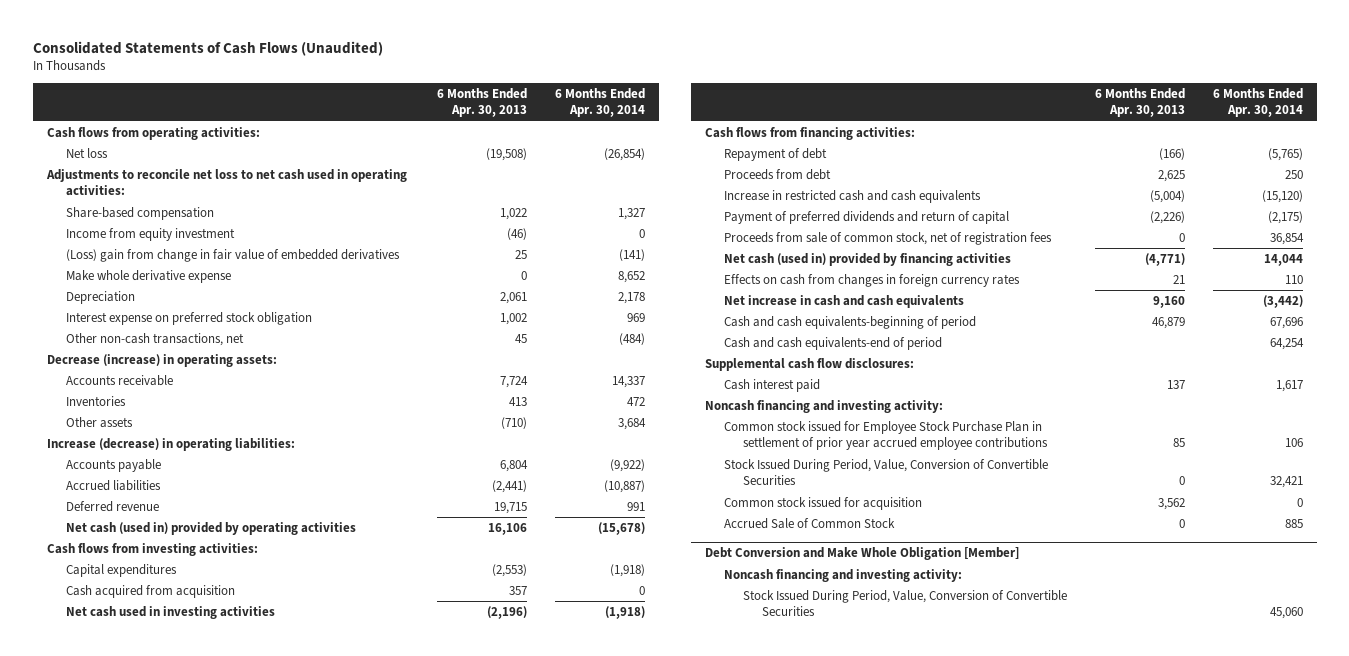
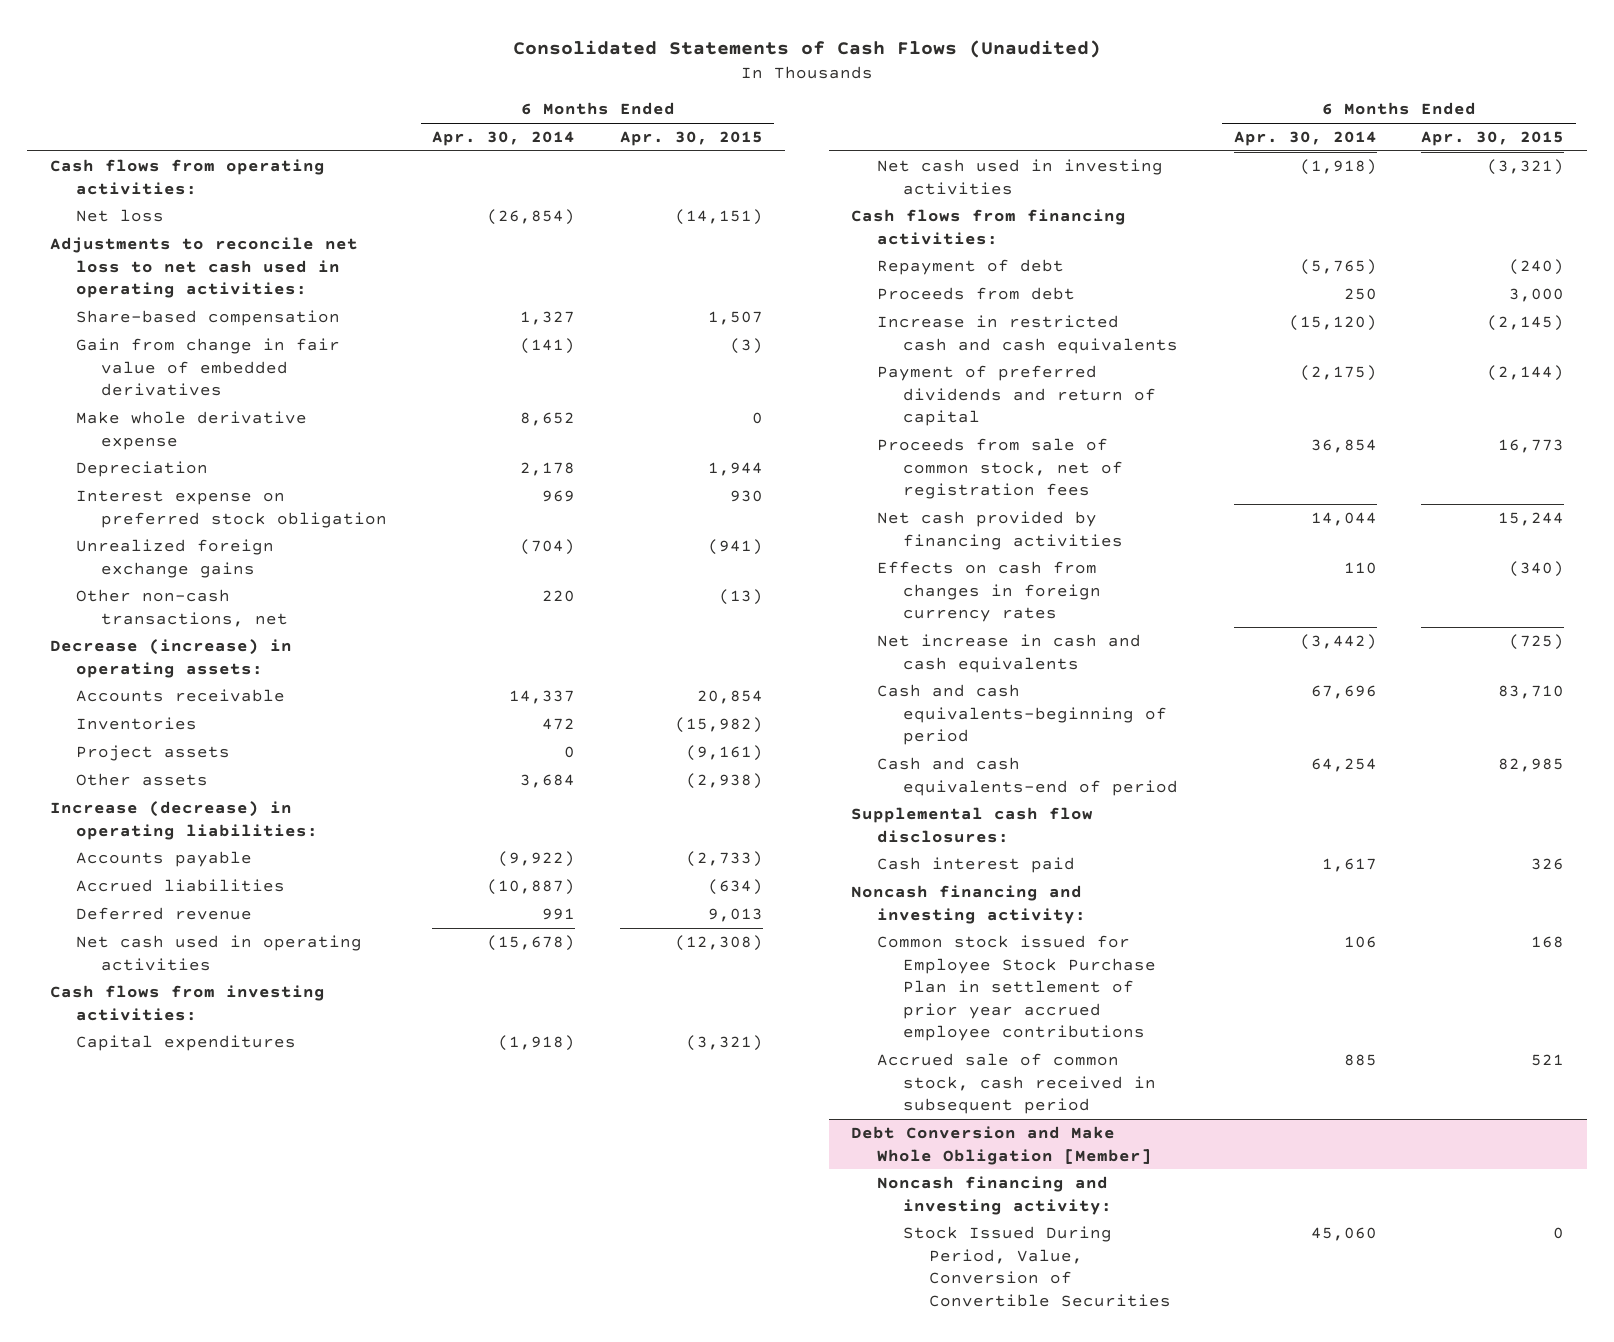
- | 6 Months Ended Apr. 30, 2013 | 6 Months Ended Apr. 30, 2014
+ | 6 Months Ended Apr. 30, 2014 | 6 Months Ended Apr. 30, 2015
- Income from equity investment | (46) | 0
- (Loss) gain from change in fair value of embedded derivatives | 25 | (141)
+ Gain from change in fair value of embedded derivatives | (141) | (3)
- Other non-cash transactions, net | 45 | (484)
+ Unrealized foreign exchange gains | (704) | (941)
+ Other non-cash transactions, net | 220 | (13)
+ Project assets | 0 | (9,161)
- Net cash (used in) provided by operating activities | 16,106 | (15,678)
+ Net cash used in operating activities | (15,678) | (12,308)
- Cash acquired from acquisition | 357 | 0
- Net cash (used in) provided by financing activities | (4,771) | 14,044
+ Net cash provided by financing activities | 14,044 | 15,244
- Stock Issued During Period, Value, Conversion of Convertible Securities | 0 | 32,421
- Common stock issued for acquisition | 3,562 | 0
- Accrued Sale of Common Stock | 0 | 885
+ Accrued sale of common stock, cash received in subsequent period | 885 | 521

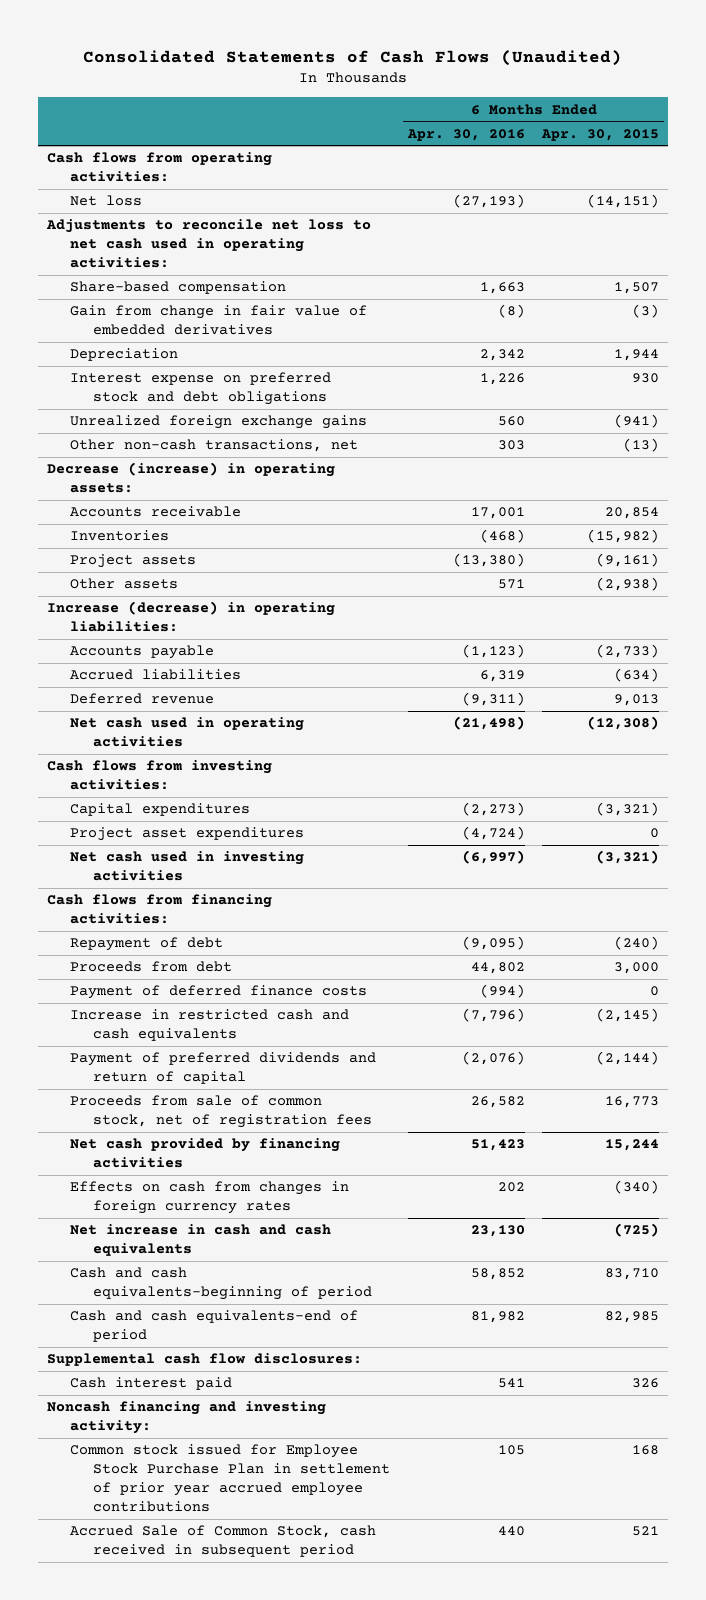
- | 6 Months Ended Apr. 30, 2014 | 6 Months Ended Apr. 30, 2015
+ | 6 Months Ended Apr. 30, 2016 | 6 Months Ended Apr. 30, 2015
- Make whole derivative expense | 8,652 | 0
- Interest expense on preferred stock obligation | 969 | 930
+ Interest expense on preferred stock and debt obligations | 1,226 | 930
+ Project asset expenditures | (4,724) | 0
+ Payment of deferred finance costs | (994) | 0
- Accrued sale of common stock, cash received in subsequent period | 885 | 521
- Debt Conversion and Make Whole Obligation [Member]
- Noncash financing and investing activity:
- Stock Issued During Period, Value, Conversion of Convertible Securities | 45,060 | 0
+ Accrued Sale of Common Stock, cash received in subsequent period | 440 | 521

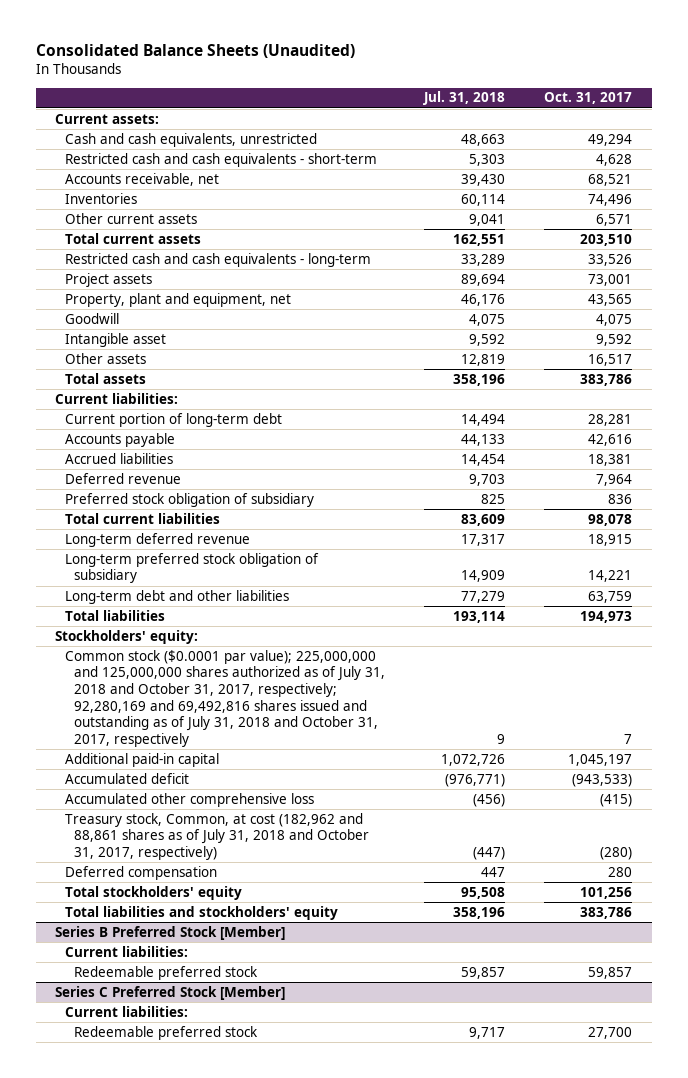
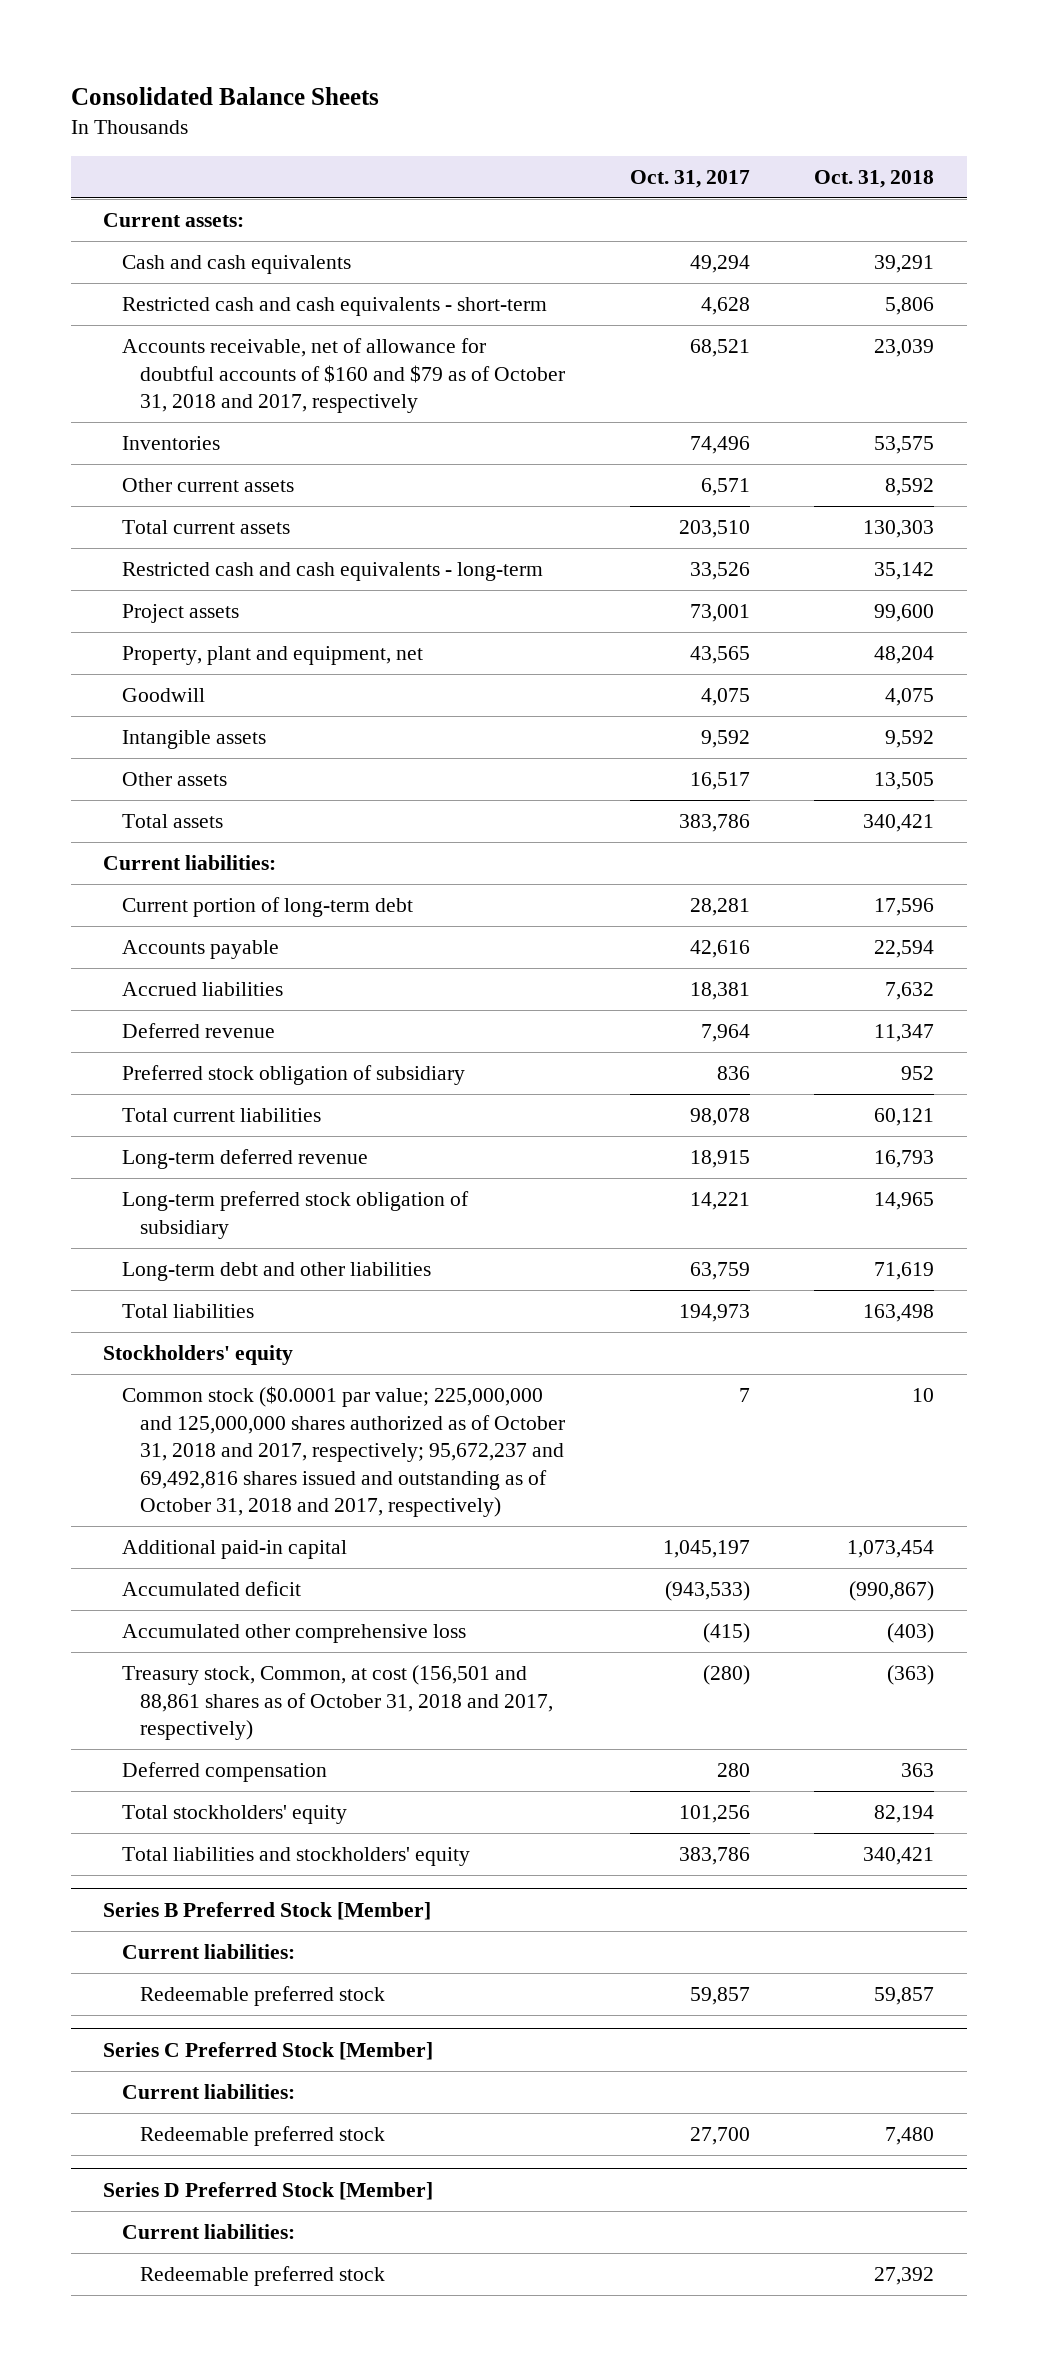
- Consolidated Balance Sheets (Unaudited)
+ Consolidated Balance Sheets
- | Jul. 31, 2018 | Oct. 31, 2017
+ | Oct. 31, 2017 | Oct. 31, 2018
- Cash and cash equivalents, unrestricted | 48,663 | 49,294
+ Cash and cash equivalents | 49,294 | 39,291
- Accounts receivable, net | 39,430 | 68,521
+ Accounts receivable, net of allowance for doubtful accounts of $160 and $79 as of October 31, 2018 and 2017, respectively | 68,521 | 23,039
- Intangible asset | 9,592 | 9,592
+ Intangible assets | 9,592 | 9,592
- Stockholders' equity:
- Common stock ($0.0001 par value); 225,000,000 and 125,000,000 shares authorized as of July 31, 2018 and October 31, 2017, respectively; 92,280,169 and 69,492,816 shares issued and outstanding as of July 31, 2018 and October 31, 2017, respectively | 9 | 7
+ Stockholders' equity
+ Common stock ($0.0001 par value; 225,000,000 and 125,000,000 shares authorized as of October 31, 2018 and 2017, respectively; 95,672,237 and 69,492,816 shares issued and outstanding as of October 31, 2018 and 2017, respectively) | 7 | 10
- Treasury stock, Common, at cost (182,962 and 88,861 shares as of July 31, 2018 and October 31, 2017, respectively) | (447) | (280)
+ Treasury stock, Common, at cost (156,501 and 88,861 shares as of October 31, 2018 and 2017, respectively) | (280) | (363)
+ Series D Preferred Stock [Member]
+ Current liabilities:
+ Redeemable preferred stock | | 27,392

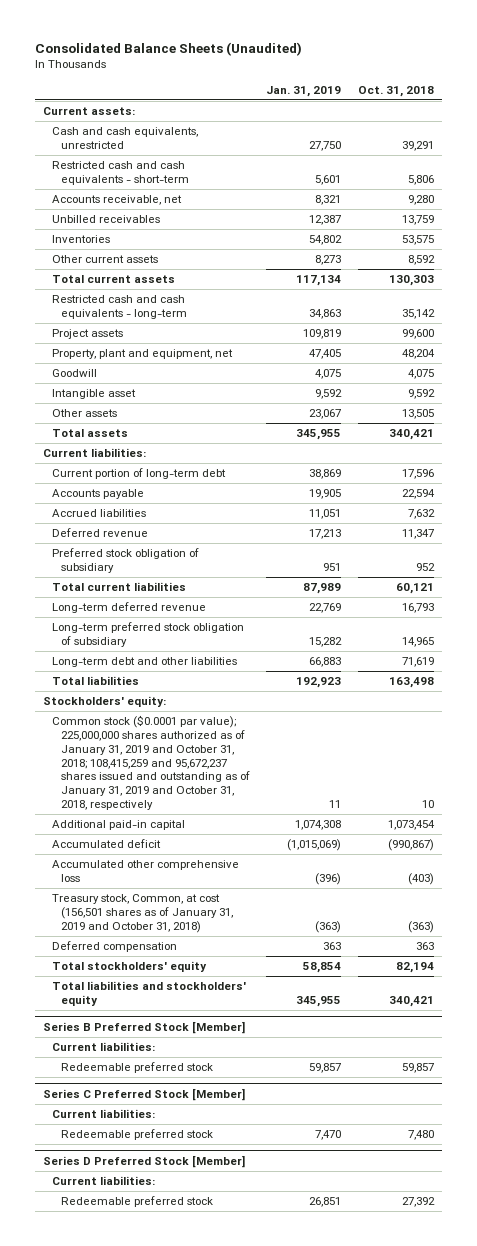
- Consolidated Balance Sheets
+ Consolidated Balance Sheets (Unaudited)
- | Oct. 31, 2017 | Oct. 31, 2018
+ | Jan. 31, 2019 | Oct. 31, 2018
- Cash and cash equivalents | 49,294 | 39,291
+ Cash and cash equivalents, unrestricted | 27,750 | 39,291
- Accounts receivable, net of allowance for doubtful accounts of $160 and $79 as of October 31, 2018 and 2017, respectively | 68,521 | 23,039
+ Accounts receivable, net | 8,321 | 9,280
+ Unbilled receivables | 12,387 | 13,759
- Intangible assets | 9,592 | 9,592
+ Intangible asset | 9,592 | 9,592
- Stockholders' equity
- Common stock ($0.0001 par value; 225,000,000 and 125,000,000 shares authorized as of October 31, 2018 and 2017, respectively; 95,672,237 and 69,492,816 shares issued and outstanding as of October 31, 2018 and 2017, respectively) | 7 | 10
+ Stockholders' equity:
+ Common stock ($0.0001 par value); 225,000,000 shares authorized as of January 31, 2019 and October 31, 2018; 108,415,259 and 95,672,237 shares issued and outstanding as of January 31, 2019 and October 31, 2018, respectively | 11 | 10
- Treasury stock, Common, at cost (156,501 and 88,861 shares as of October 31, 2018 and 2017, respectively) | (280) | (363)
+ Treasury stock, Common, at cost (156,501 shares as of January 31, 2019 and October 31, 2018) | (363) | (363)

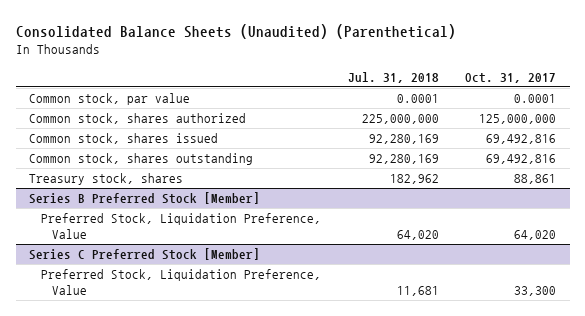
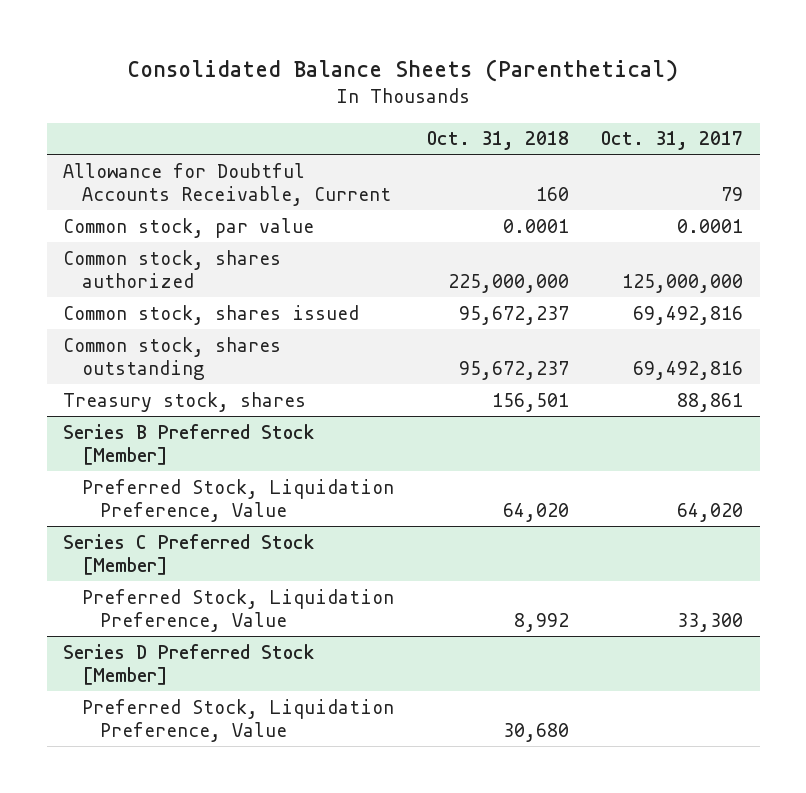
- Consolidated Balance Sheets (Unaudited) (Parenthetical)
+ Consolidated Balance Sheets (Parenthetical)
- | Jul. 31, 2018 | Oct. 31, 2017
+ | Oct. 31, 2018 | Oct. 31, 2017
+ Allowance for Doubtful Accounts Receivable, Current | 160 | 79
+ Series D Preferred Stock [Member]
+ Preferred Stock, Liquidation Preference, Value | 30,680 |

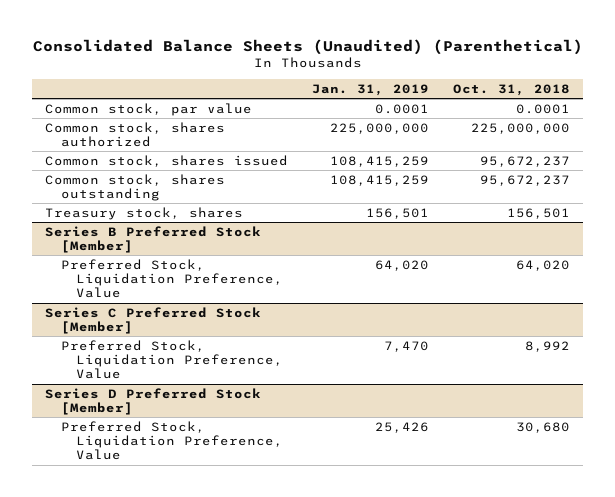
- Consolidated Balance Sheets (Parenthetical)
+ Consolidated Balance Sheets (Unaudited) (Parenthetical)
- | Oct. 31, 2018 | Oct. 31, 2017
+ | Jan. 31, 2019 | Oct. 31, 2018
- Allowance for Doubtful Accounts Receivable, Current | 160 | 79

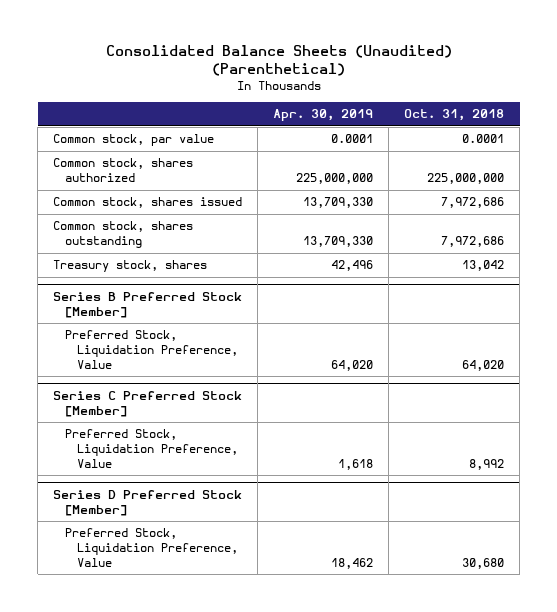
- | Jan. 31, 2019 | Oct. 31, 2018
+ | Apr. 30, 2019 | Oct. 31, 2018
- Common stock, shares issued | 108,415,259 | 95,672,237
- Common stock, shares outstanding | 108,415,259 | 95,672,237
- Treasury stock, shares | 156,501 | 156,501
+ Common stock, shares issued | 13,709,330 | 7,972,686
+ Common stock, shares outstanding | 13,709,330 | 7,972,686
+ Treasury stock, shares | 42,496 | 13,042

